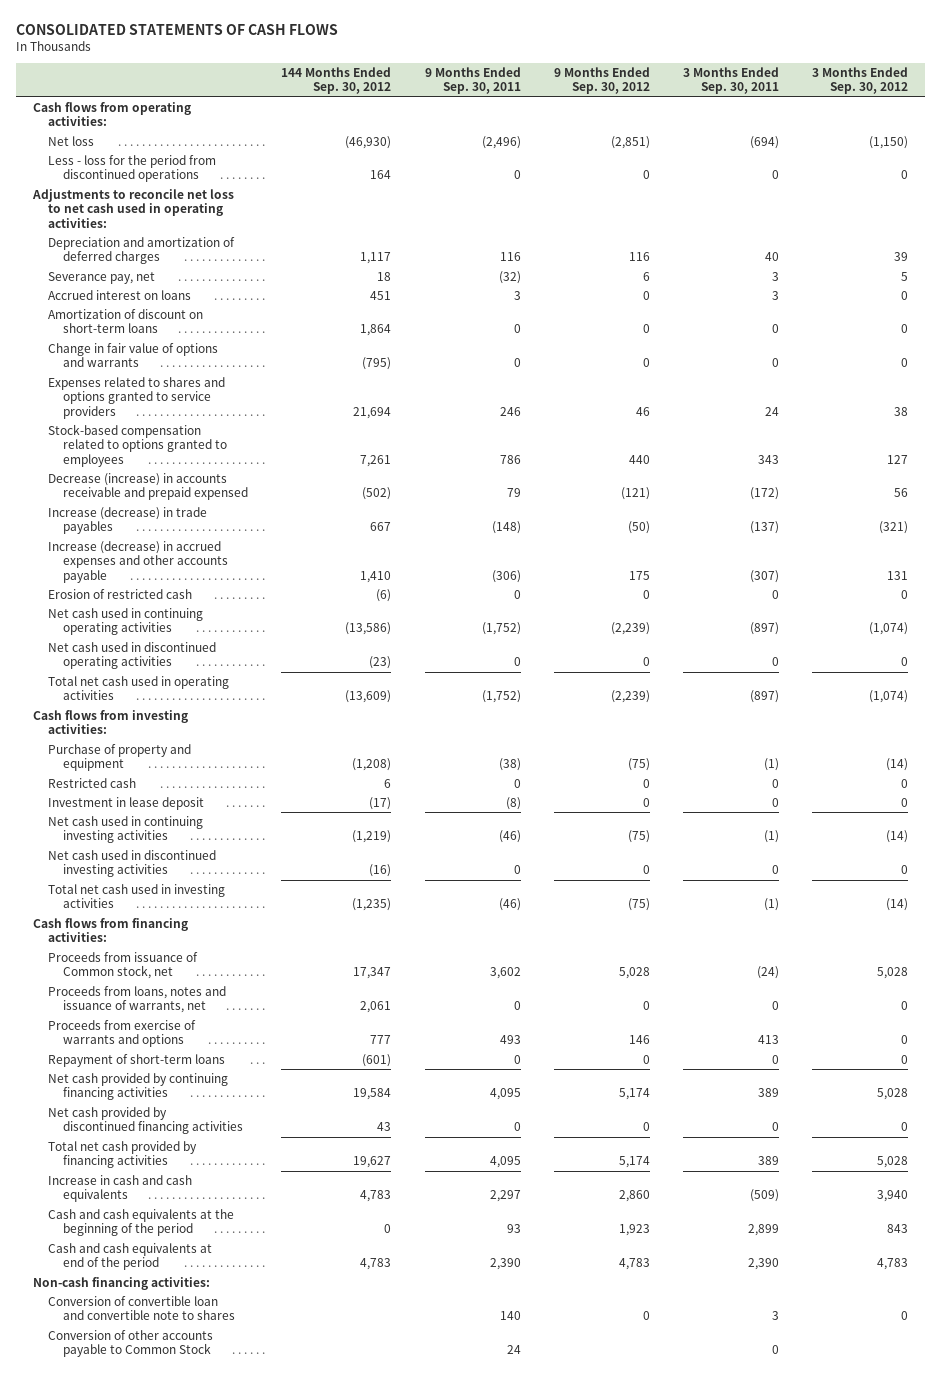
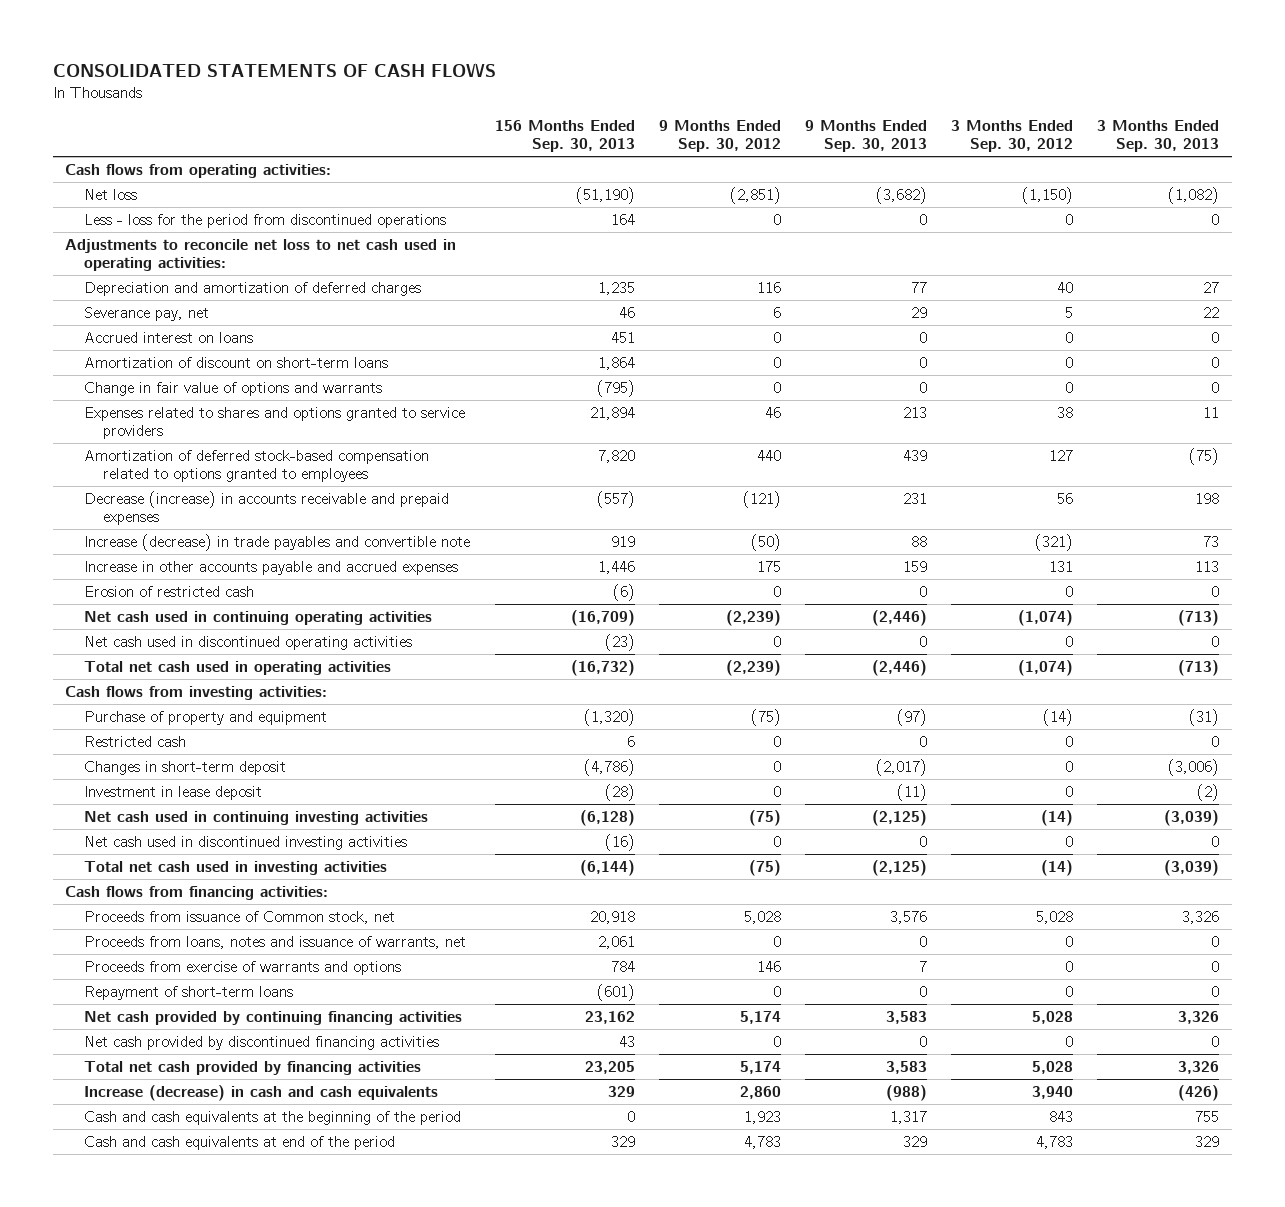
- | 144 Months Ended Sep. 30, 2012 | 9 Months Ended Sep. 30, 2011 | 9 Months Ended Sep. 30, 2012 | 3 Months Ended Sep. 30, 2011 | 3 Months Ended Sep. 30, 2012
+ | 156 Months Ended Sep. 30, 2013 | 9 Months Ended Sep. 30, 2012 | 9 Months Ended Sep. 30, 2013 | 3 Months Ended Sep. 30, 2012 | 3 Months Ended Sep. 30, 2013
- Depreciation and amortization of deferred charges | 1,117 | 116 | 116 | 40 | 39
+ Depreciation and amortization of deferred charges | 1,235 | 116 | 77 | 40 | 27
- Stock-based compensation related to options granted to employees | 7,261 | 786 | 440 | 343 | 127
- Decrease (increase) in accounts receivable and prepaid expensed | (502) | 79 | (121) | (172) | 56
- Increase (decrease) in trade payables | 667 | (148) | (50) | (137) | (321)
- Increase (decrease) in accrued expenses and other accounts payable | 1,410 | (306) | 175 | (307) | 131
+ Amortization of deferred stock-based compensation related to options granted to employees | 7,820 | 440 | 439 | 127 | (75)
+ Decrease (increase) in accounts receivable and prepaid expenses | (557) | (121) | 231 | 56 | 198
+ Increase (decrease) in trade payables and convertible note | 919 | (50) | 88 | (321) | 73
+ Increase in other accounts payable and accrued expenses | 1,446 | 175 | 159 | 131 | 113
+ Changes in short-term deposit | (4,786) | 0 | (2,017) | 0 | (3,006)
- Increase in cash and cash equivalents | 4,783 | 2,297 | 2,860 | (509) | 3,940
+ Increase (decrease) in cash and cash equivalents | 329 | 2,860 | (988) | 3,940 | (426)
- Non-cash financing activities:
- Conversion of convertible loan and convertible note to shares | | 140 | 0 | 3 | 0
- Conversion of other accounts payable to Common Stock | | 24 | | 0 |

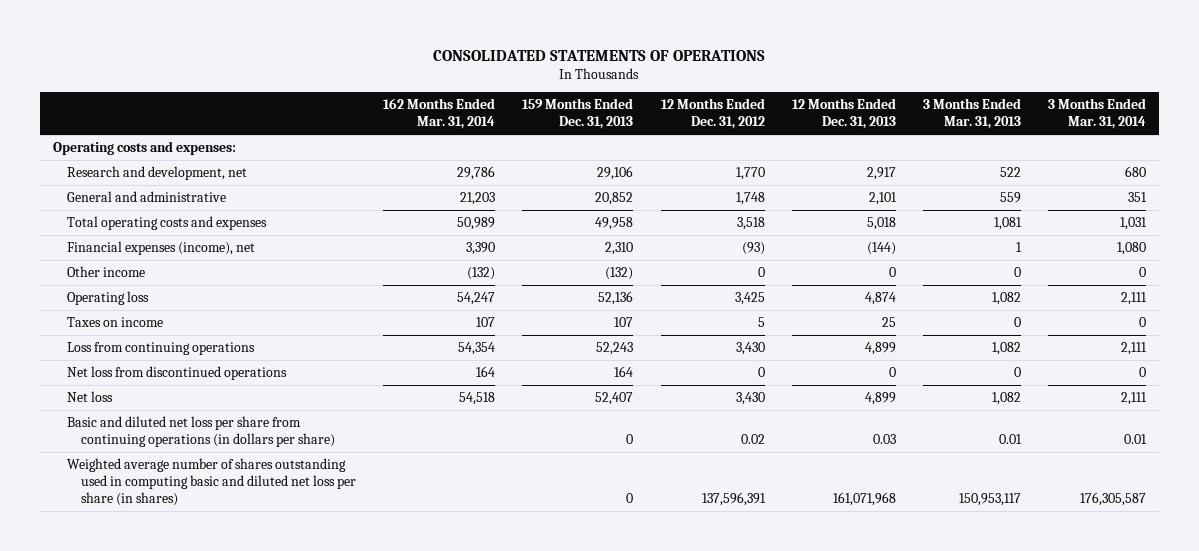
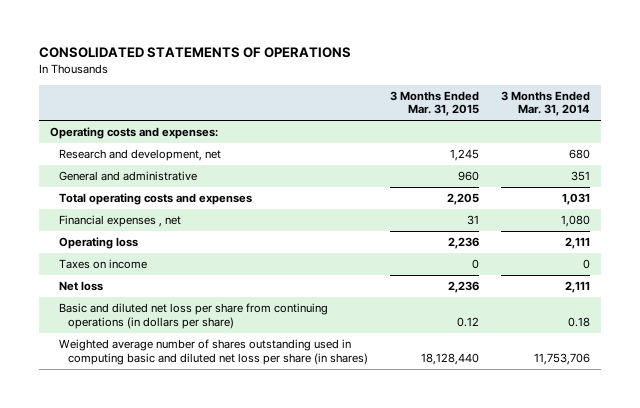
- | 162 Months Ended Mar. 31, 2014 | 159 Months Ended Dec. 31, 2013 | 12 Months Ended Dec. 31, 2012 | 12 Months Ended Dec. 31, 2013 | 3 Months Ended Mar. 31, 2013 | 3 Months Ended Mar. 31, 2014
+ | 3 Months Ended Mar. 31, 2015 | 3 Months Ended Mar. 31, 2014
- Financial expenses (income), net | 3,390 | 2,310 | (93) | (144) | 1 | 1,080
- Other income | (132) | (132) | 0 | 0 | 0 | 0
+ Financial expenses , net | 31 | 1,080
- Loss from continuing operations | 54,354 | 52,243 | 3,430 | 4,899 | 1,082 | 2,111
- Net loss from discontinued operations | 164 | 164 | 0 | 0 | 0 | 0
- Basic and diluted net loss per share from continuing operations (in dollars per share) | | 0 | 0.02 | 0.03 | 0.01 | 0.01
- Weighted average number of shares outstanding used in computing basic and diluted net loss per share (in shares) | | 0 | 137,596,391 | 161,071,968 | 150,953,117 | 176,305,587
+ Basic and diluted net loss per share from continuing operations (in dollars per share) | 0.12 | 0.18
+ Weighted average number of shares outstanding used in computing basic and diluted net loss per share (in shares) | 18,128,440 | 11,753,706

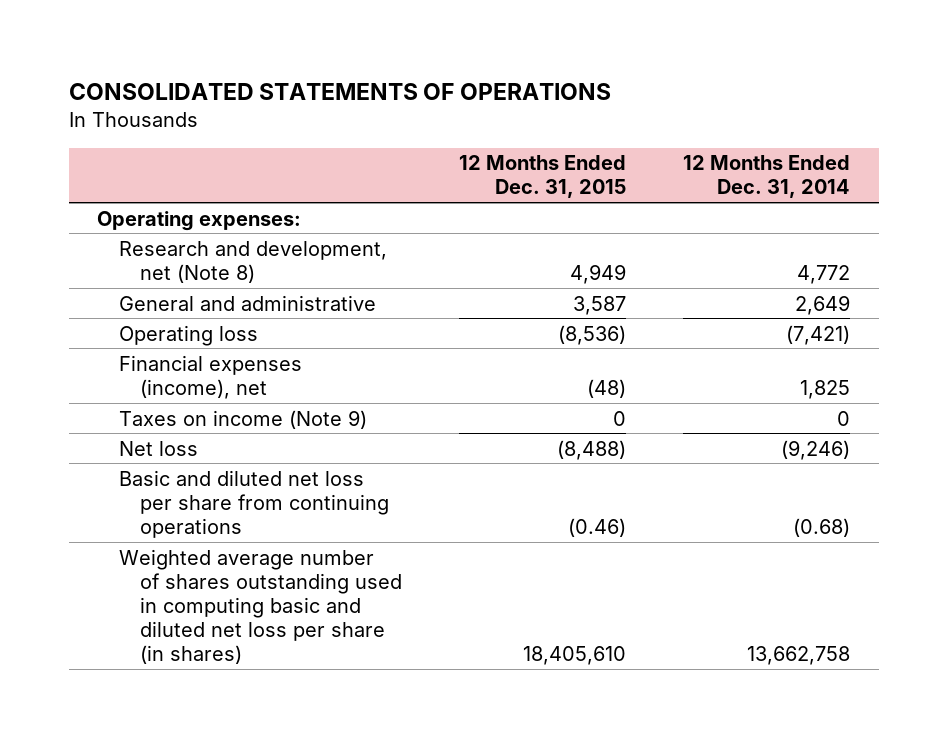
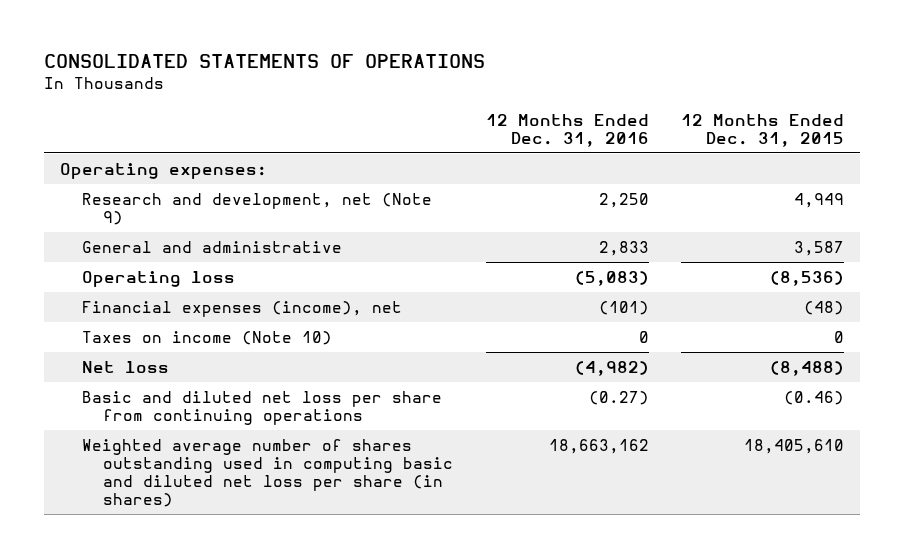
- | 12 Months Ended Dec. 31, 2015 | 12 Months Ended Dec. 31, 2014
+ | 12 Months Ended Dec. 31, 2016 | 12 Months Ended Dec. 31, 2015
- Research and development, net (Note 8) | 4,949 | 4,772
+ Research and development, net (Note 9) | 2,250 | 4,949
- Taxes on income (Note 9) | 0 | 0
+ Taxes on income (Note 10) | 0 | 0

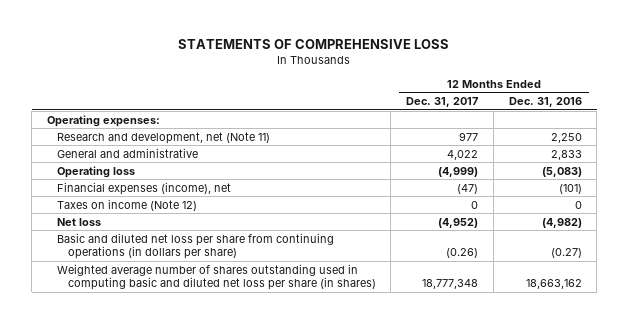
- CONSOLIDATED STATEMENTS OF OPERATIONS
+ STATEMENTS OF COMPREHENSIVE LOSS
- | 12 Months Ended Dec. 31, 2016 | 12 Months Ended Dec. 31, 2015
+ | 12 Months Ended Dec. 31, 2017 | 12 Months Ended Dec. 31, 2016
- Research and development, net (Note 9) | 2,250 | 4,949
+ Research and development, net (Note 11) | 977 | 2,250
- Taxes on income (Note 10) | 0 | 0
+ Taxes on income (Note 12) | 0 | 0
- Basic and diluted net loss per share from continuing operations | (0.27) | (0.46)
+ Basic and diluted net loss per share from continuing operations (in dollars per share) | (0.26) | (0.27)

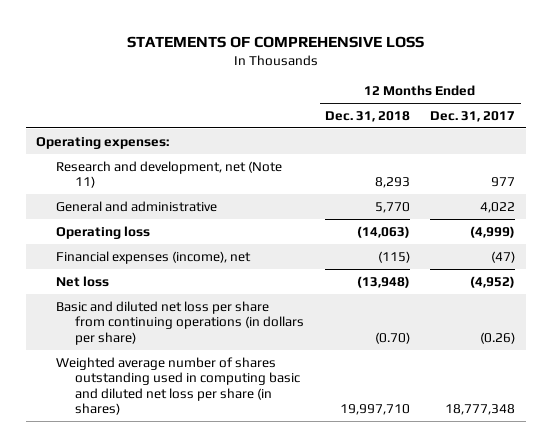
- | 12 Months Ended Dec. 31, 2017 | 12 Months Ended Dec. 31, 2016
+ | 12 Months Ended Dec. 31, 2018 | 12 Months Ended Dec. 31, 2017
- Taxes on income (Note 12) | 0 | 0

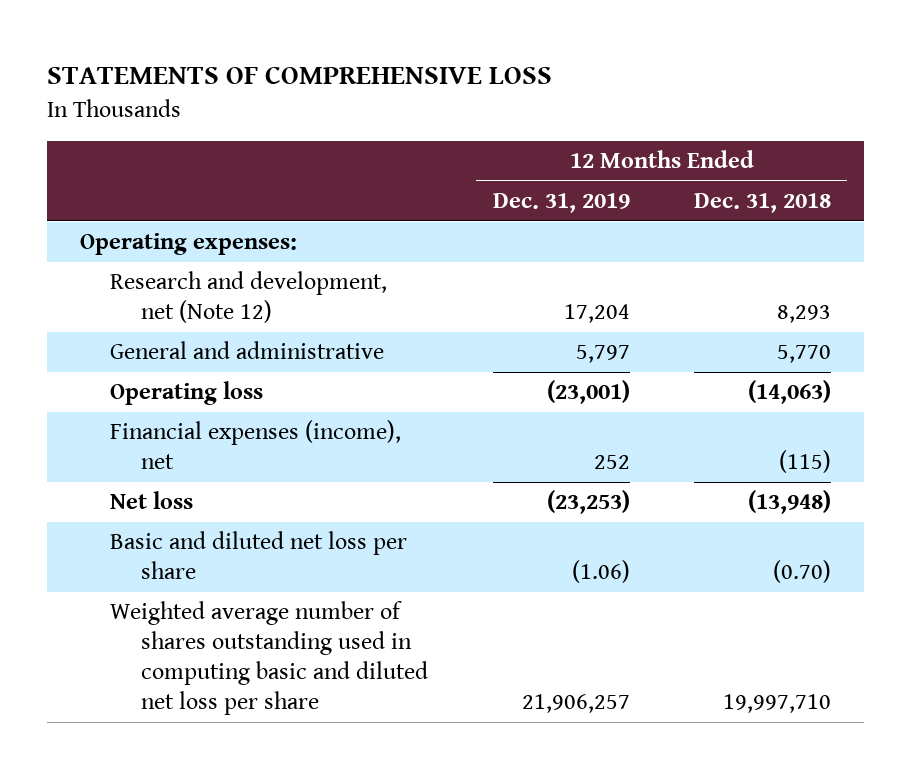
- | 12 Months Ended Dec. 31, 2018 | 12 Months Ended Dec. 31, 2017
+ | 12 Months Ended Dec. 31, 2019 | 12 Months Ended Dec. 31, 2018
- Research and development, net (Note 11) | 8,293 | 977
+ Research and development, net (Note 12) | 17,204 | 8,293
- Basic and diluted net loss per share from continuing operations (in dollars per share) | (0.70) | (0.26)
- Weighted average number of shares outstanding used in computing basic and diluted net loss per share (in shares) | 19,997,710 | 18,777,348
+ Basic and diluted net loss per share | (1.06) | (0.70)
+ Weighted average number of shares outstanding used in computing basic and diluted net loss per share | 21,906,257 | 19,997,710

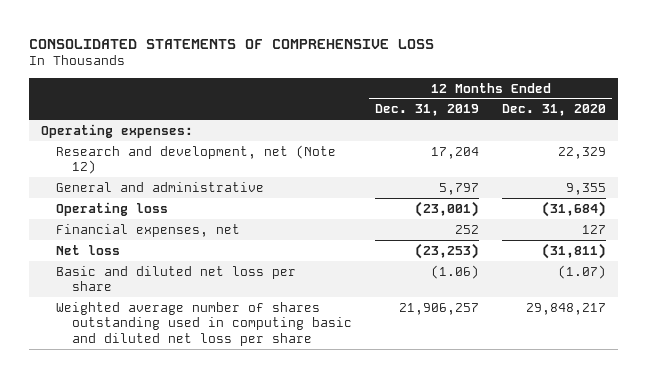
- STATEMENTS OF COMPREHENSIVE LOSS
+ CONSOLIDATED STATEMENTS OF COMPREHENSIVE LOSS
- | 12 Months Ended Dec. 31, 2019 | 12 Months Ended Dec. 31, 2018
+ | 12 Months Ended Dec. 31, 2019 | 12 Months Ended Dec. 31, 2020
- Financial expenses (income), net | 252 | (115)
+ Financial expenses, net | 252 | 127

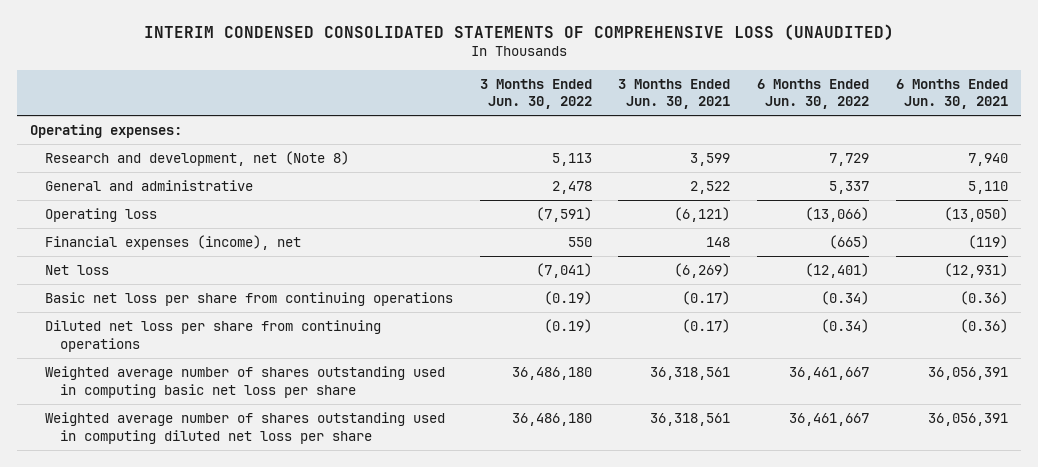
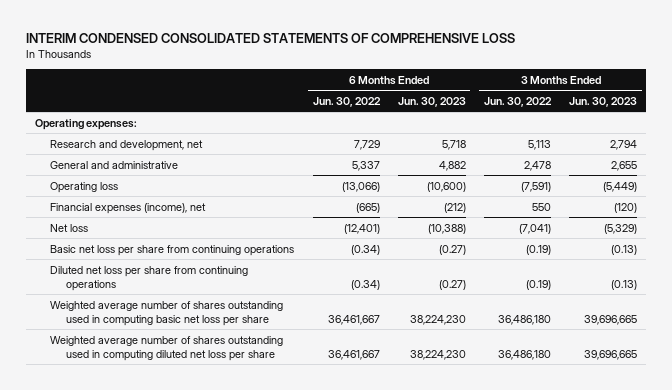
- INTERIM CONDENSED CONSOLIDATED STATEMENTS OF COMPREHENSIVE LOSS (UNAUDITED)
+ INTERIM CONDENSED CONSOLIDATED STATEMENTS OF COMPREHENSIVE LOSS
- | 3 Months Ended Jun. 30, 2022 | 3 Months Ended Jun. 30, 2021 | 6 Months Ended Jun. 30, 2022 | 6 Months Ended Jun. 30, 2021
+ | 6 Months Ended Jun. 30, 2022 | 6 Months Ended Jun. 30, 2023 | 3 Months Ended Jun. 30, 2022 | 3 Months Ended Jun. 30, 2023
- Research and development, net (Note 8) | 5,113 | 3,599 | 7,729 | 7,940
+ Research and development, net | 7,729 | 5,718 | 5,113 | 2,794

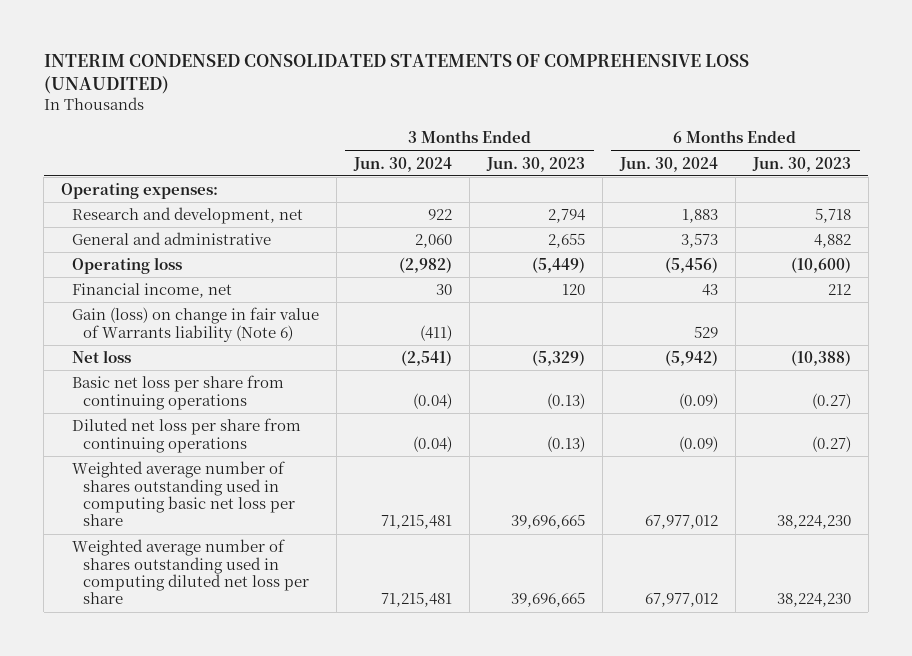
- INTERIM CONDENSED CONSOLIDATED STATEMENTS OF COMPREHENSIVE LOSS
+ INTERIM CONDENSED CONSOLIDATED STATEMENTS OF COMPREHENSIVE LOSS (UNAUDITED)
- | 6 Months Ended Jun. 30, 2022 | 6 Months Ended Jun. 30, 2023 | 3 Months Ended Jun. 30, 2022 | 3 Months Ended Jun. 30, 2023
+ | 3 Months Ended Jun. 30, 2024 | 3 Months Ended Jun. 30, 2023 | 6 Months Ended Jun. 30, 2024 | 6 Months Ended Jun. 30, 2023
- Financial expenses (income), net | (665) | (212) | 550 | (120)
+ Financial income, net | 30 | 120 | 43 | 212
+ Gain (loss) on change in fair value of Warrants liability (Note 6) | (411) | | 529 |

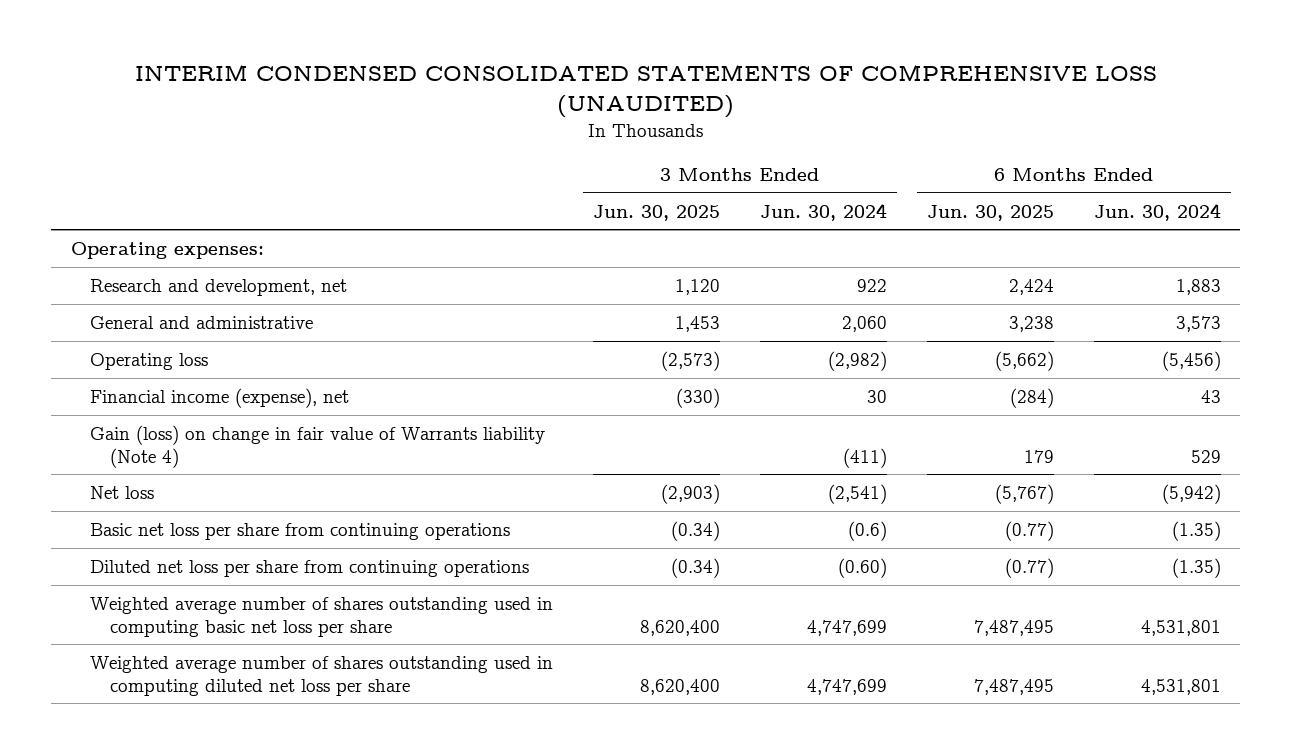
- | 3 Months Ended Jun. 30, 2024 | 3 Months Ended Jun. 30, 2023 | 6 Months Ended Jun. 30, 2024 | 6 Months Ended Jun. 30, 2023
+ | 3 Months Ended Jun. 30, 2025 | 3 Months Ended Jun. 30, 2024 | 6 Months Ended Jun. 30, 2025 | 6 Months Ended Jun. 30, 2024
- Financial income, net | 30 | 120 | 43 | 212
- Gain (loss) on change in fair value of Warrants liability (Note 6) | (411) | | 529 |
+ Financial income (expense), net | (330) | 30 | (284) | 43
+ Gain (loss) on change in fair value of Warrants liability (Note 4) | | (411) | 179 | 529
- Basic net loss per share from continuing operations | (0.04) | (0.13) | (0.09) | (0.27)
- Diluted net loss per share from continuing operations | (0.04) | (0.13) | (0.09) | (0.27)
- Weighted average number of shares outstanding used in computing basic net loss per share | 71,215,481 | 39,696,665 | 67,977,012 | 38,224,230
- Weighted average number of shares outstanding used in computing diluted net loss per share | 71,215,481 | 39,696,665 | 67,977,012 | 38,224,230
+ Basic net loss per share from continuing operations | (0.34) | (0.6) | (0.77) | (1.35)
+ Diluted net loss per share from continuing operations | (0.34) | (0.60) | (0.77) | (1.35)
+ Weighted average number of shares outstanding used in computing basic net loss per share | 8,620,400 | 4,747,699 | 7,487,495 | 4,531,801
+ Weighted average number of shares outstanding used in computing diluted net loss per share | 8,620,400 | 4,747,699 | 7,487,495 | 4,531,801

